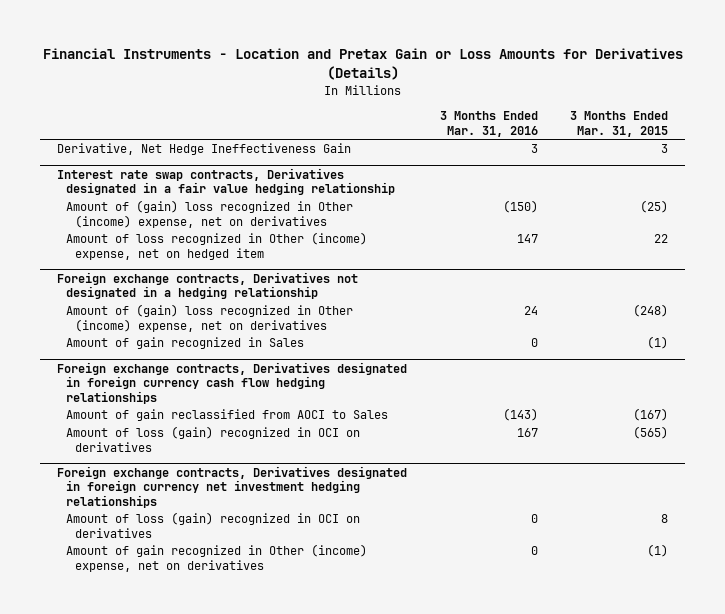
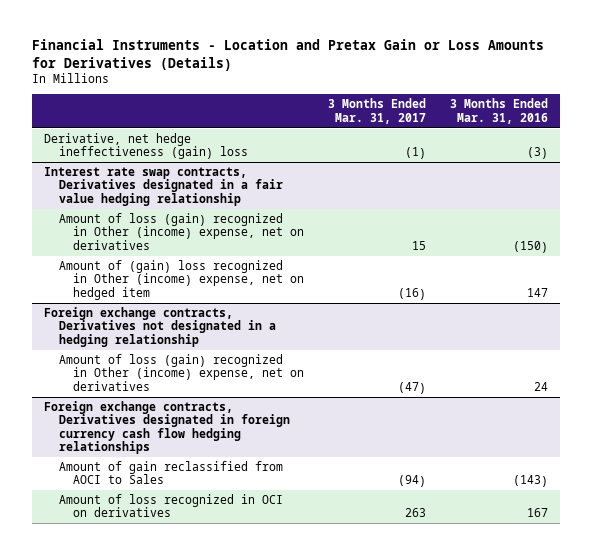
- | 3 Months Ended Mar. 31, 2016 | 3 Months Ended Mar. 31, 2015
+ | 3 Months Ended Mar. 31, 2017 | 3 Months Ended Mar. 31, 2016
- Derivative, Net Hedge Ineffectiveness Gain | 3 | 3
+ Derivative, net hedge ineffectiveness (gain) loss | (1) | (3)
@ Interest rate swap contracts, Derivatives designated in a fair value hedging relationship
- Amount of (gain) loss recognized in Other (income) expense, net on derivatives | (150) | (25)
- Amount of loss recognized in Other (income) expense, net on hedged item | 147 | 22
+ Amount of loss (gain) recognized in Other (income) expense, net on derivatives | 15 | (150)
+ Amount of (gain) loss recognized in Other (income) expense, net on hedged item | (16) | 147
@ Foreign exchange contracts, Derivatives not designated in a hedging relationship
- Amount of (gain) loss recognized in Other (income) expense, net on derivatives | 24 | (248)
- Amount of gain recognized in Sales | 0 | (1)
+ Amount of loss (gain) recognized in Other (income) expense, net on derivatives | (47) | 24
@ Foreign exchange contracts, Derivatives designated in foreign currency cash flow hedging relationships
- Amount of loss (gain) recognized in OCI on derivatives | 167 | (565)
- Foreign exchange contracts, Derivatives designated in foreign currency net investment hedging relationships
- Amount of loss (gain) recognized in OCI on derivatives | 0 | 8
- Amount of gain recognized in Other (income) expense, net on derivatives | 0 | (1)
@ Foreign exchange contracts, Derivatives designated in foreign currency cash flow hedging relationships
+ Amount of loss recognized in OCI on derivatives | 263 | 167

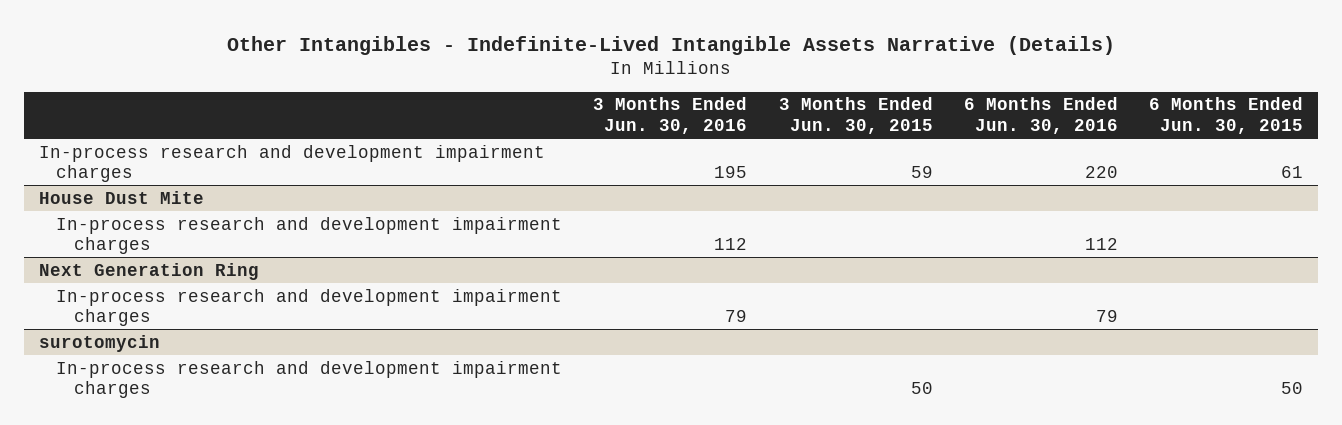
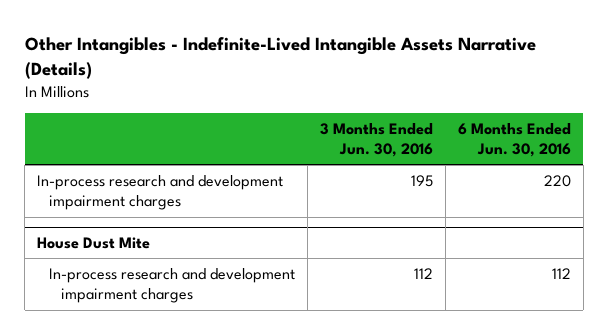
- | 3 Months Ended Jun. 30, 2016 | 3 Months Ended Jun. 30, 2015 | 6 Months Ended Jun. 30, 2016 | 6 Months Ended Jun. 30, 2015
+ | 3 Months Ended Jun. 30, 2016 | 6 Months Ended Jun. 30, 2016
- Next Generation Ring
- In-process research and development impairment charges | 79 | | 79 |
- surotomycin
- In-process research and development impairment charges | | 50 | | 50

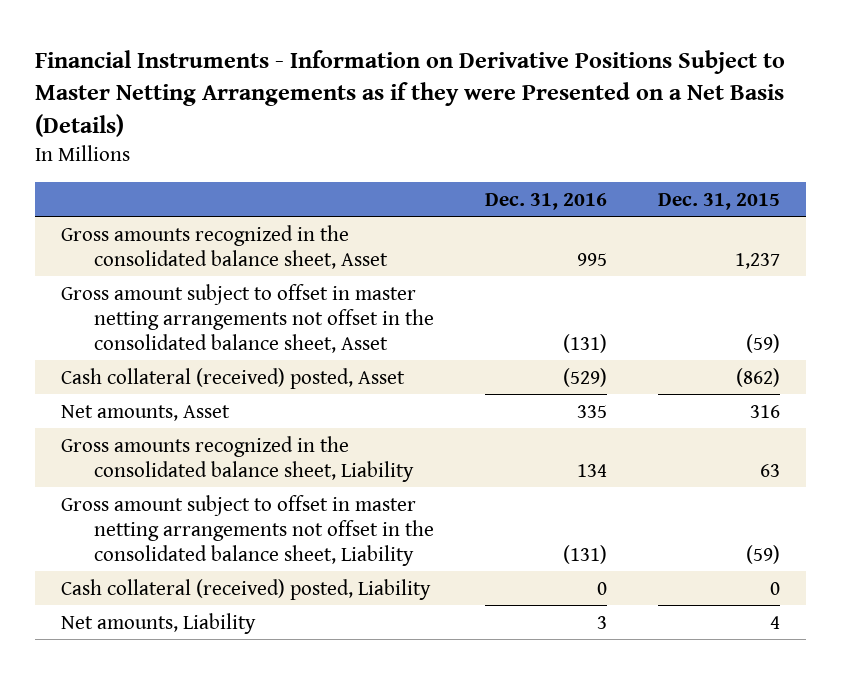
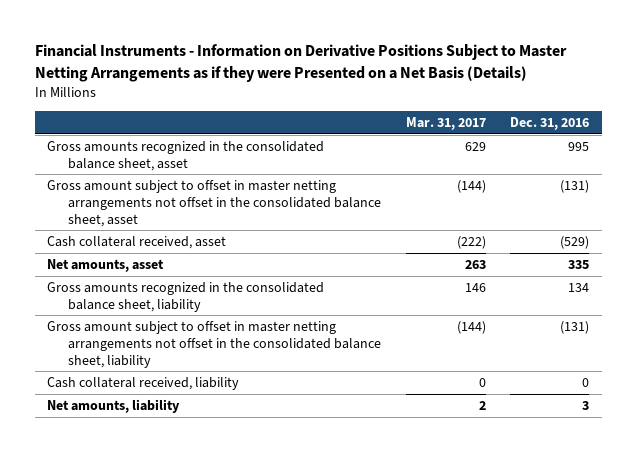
- | Dec. 31, 2016 | Dec. 31, 2015
+ | Mar. 31, 2017 | Dec. 31, 2016
- Gross amounts recognized in the consolidated balance sheet, Asset | 995 | 1,237
- Gross amount subject to offset in master netting arrangements not offset in the consolidated balance sheet, Asset | (131) | (59)
- Cash collateral (received) posted, Asset | (529) | (862)
- Net amounts, Asset | 335 | 316
- Gross amounts recognized in the consolidated balance sheet, Liability | 134 | 63
- Gross amount subject to offset in master netting arrangements not offset in the consolidated balance sheet, Liability | (131) | (59)
- Cash collateral (received) posted, Liability | 0 | 0
- Net amounts, Liability | 3 | 4
+ Gross amounts recognized in the consolidated balance sheet, asset | 629 | 995
+ Gross amount subject to offset in master netting arrangements not offset in the consolidated balance sheet, asset | (144) | (131)
+ Cash collateral received, asset | (222) | (529)
+ Net amounts, asset | 263 | 335
+ Gross amounts recognized in the consolidated balance sheet, liability | 146 | 134
+ Gross amount subject to offset in master netting arrangements not offset in the consolidated balance sheet, liability | (144) | (131)
+ Cash collateral received, liability | 0 | 0
+ Net amounts, liability | 2 | 3

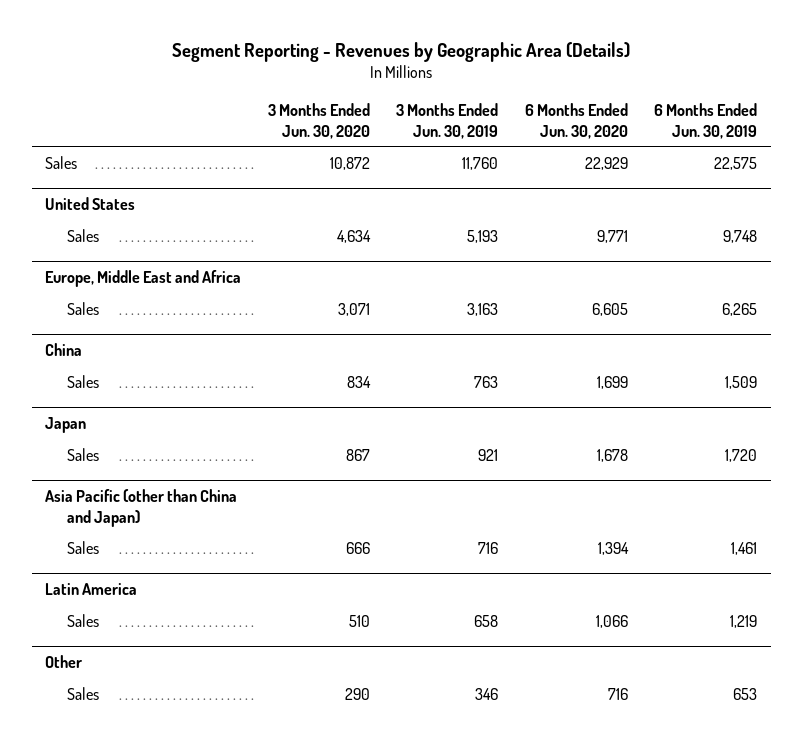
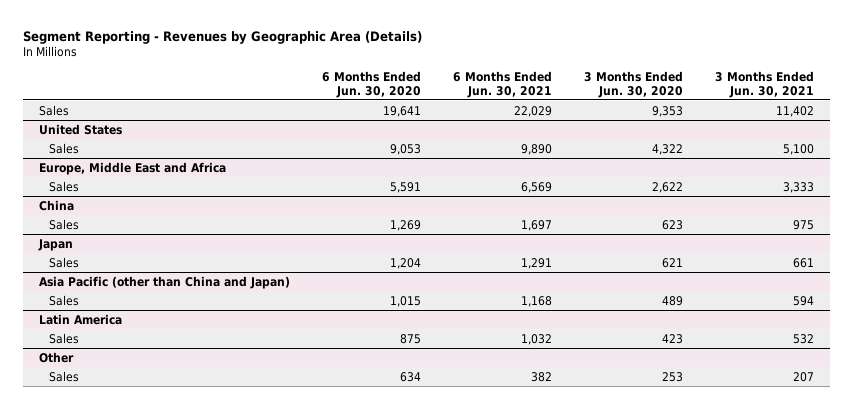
- | 3 Months Ended Jun. 30, 2020 | 3 Months Ended Jun. 30, 2019 | 6 Months Ended Jun. 30, 2020 | 6 Months Ended Jun. 30, 2019
+ | 6 Months Ended Jun. 30, 2020 | 6 Months Ended Jun. 30, 2021 | 3 Months Ended Jun. 30, 2020 | 3 Months Ended Jun. 30, 2021
- Sales | 10,872 | 11,760 | 22,929 | 22,575
+ Sales | 19,641 | 22,029 | 9,353 | 11,402
@ United States
- Sales | 4,634 | 5,193 | 9,771 | 9,748
+ Sales | 9,053 | 9,890 | 4,322 | 5,100
@ Europe, Middle East and Africa
- Sales | 3,071 | 3,163 | 6,605 | 6,265
+ Sales | 5,591 | 6,569 | 2,622 | 3,333
@ China
- Sales | 834 | 763 | 1,699 | 1,509
+ Sales | 1,269 | 1,697 | 623 | 975
@ Japan
- Sales | 867 | 921 | 1,678 | 1,720
+ Sales | 1,204 | 1,291 | 621 | 661
@ Asia Pacific (other than China and Japan)
- Sales | 666 | 716 | 1,394 | 1,461
+ Sales | 1,015 | 1,168 | 489 | 594
@ Latin America
- Sales | 510 | 658 | 1,066 | 1,219
+ Sales | 875 | 1,032 | 423 | 532
@ Other
- Sales | 290 | 346 | 716 | 653
+ Sales | 634 | 382 | 253 | 207

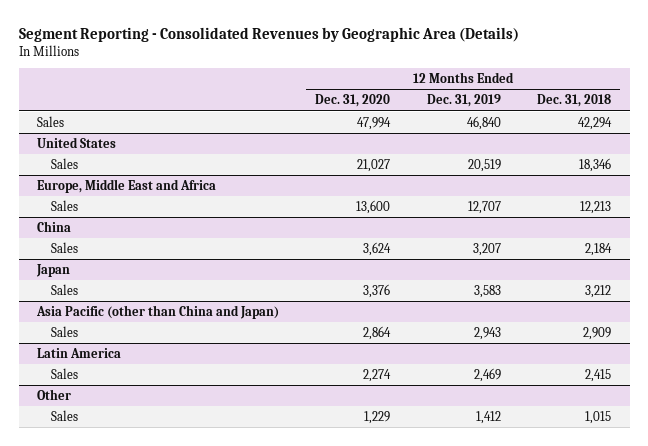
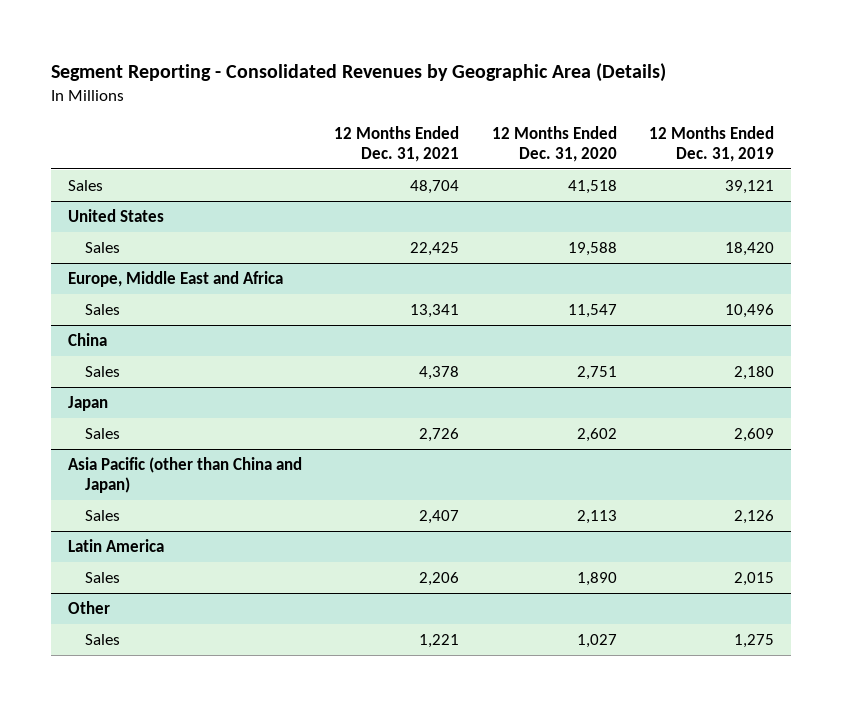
- | 12 Months Ended Dec. 31, 2020 | 12 Months Ended Dec. 31, 2019 | 12 Months Ended Dec. 31, 2018
+ | 12 Months Ended Dec. 31, 2021 | 12 Months Ended Dec. 31, 2020 | 12 Months Ended Dec. 31, 2019
- Sales | 47,994 | 46,840 | 42,294
+ Sales | 48,704 | 41,518 | 39,121
@ United States
- Sales | 21,027 | 20,519 | 18,346
+ Sales | 22,425 | 19,588 | 18,420
@ Europe, Middle East and Africa
- Sales | 13,600 | 12,707 | 12,213
+ Sales | 13,341 | 11,547 | 10,496
@ China
- Sales | 3,624 | 3,207 | 2,184
+ Sales | 4,378 | 2,751 | 2,180
@ Japan
- Sales | 3,376 | 3,583 | 3,212
+ Sales | 2,726 | 2,602 | 2,609
@ Asia Pacific (other than China and Japan)
- Sales | 2,864 | 2,943 | 2,909
+ Sales | 2,407 | 2,113 | 2,126
@ Latin America
- Sales | 2,274 | 2,469 | 2,415
+ Sales | 2,206 | 1,890 | 2,015
@ Other
- Sales | 1,229 | 1,412 | 1,015
+ Sales | 1,221 | 1,027 | 1,275

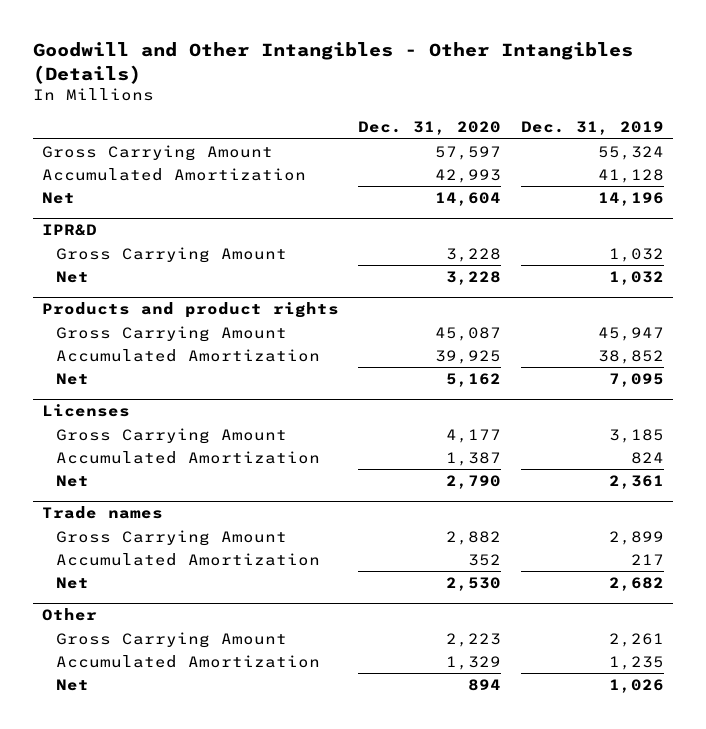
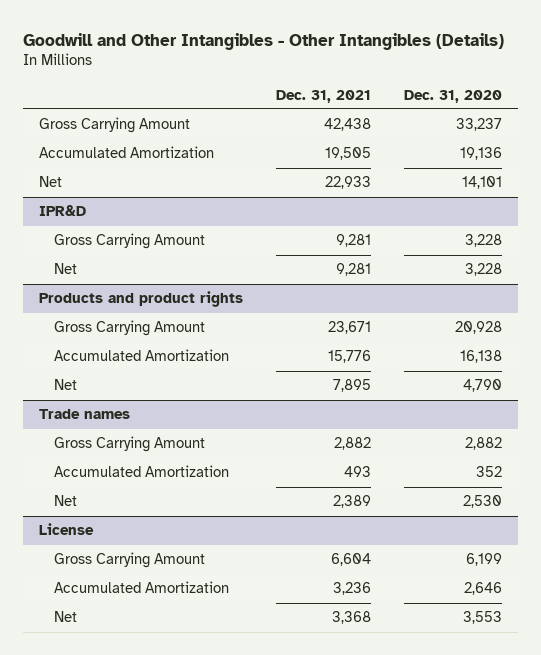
- | Dec. 31, 2020 | Dec. 31, 2019
+ | Dec. 31, 2021 | Dec. 31, 2020
- Gross Carrying Amount | 57,597 | 55,324
- Accumulated Amortization | 42,993 | 41,128
- Net | 14,604 | 14,196
+ Gross Carrying Amount | 42,438 | 33,237
+ Accumulated Amortization | 19,505 | 19,136
+ Net | 22,933 | 14,101
@ Products and product rights
- Gross Carrying Amount | 45,087 | 45,947
- Accumulated Amortization | 39,925 | 38,852
- Net | 5,162 | 7,095
- Licenses
- Gross Carrying Amount | 4,177 | 3,185
- Accumulated Amortization | 1,387 | 824
- Net | 2,790 | 2,361
@ Products and product rights
+ Gross Carrying Amount | 23,671 | 20,928
+ Accumulated Amortization | 15,776 | 16,138
+ Net | 7,895 | 4,790
- Other
- Gross Carrying Amount | 2,223 | 2,261
- Accumulated Amortization | 1,329 | 1,235
- Net | 894 | 1,026
+ License
+ Gross Carrying Amount | 6,604 | 6,199
+ Accumulated Amortization | 3,236 | 2,646
+ Net | 3,368 | 3,553

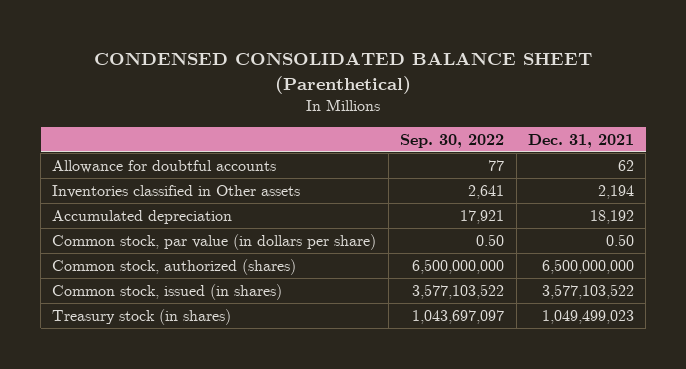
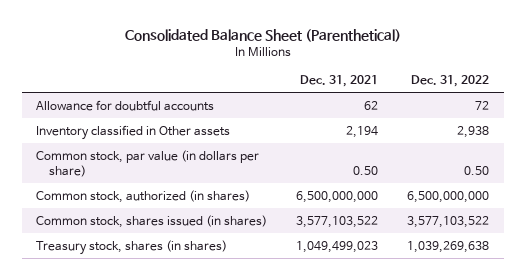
- CONDENSED CONSOLIDATED BALANCE SHEET (Parenthetical)
+ Consolidated Balance Sheet (Parenthetical)
- | Sep. 30, 2022 | Dec. 31, 2021
+ | Dec. 31, 2021 | Dec. 31, 2022
- Inventories classified in Other assets | 2,641 | 2,194
- Accumulated depreciation | 17,921 | 18,192
+ Inventory classified in Other assets | 2,194 | 2,938
- Common stock, authorized (shares) | 6,500,000,000 | 6,500,000,000
- Common stock, issued (in shares) | 3,577,103,522 | 3,577,103,522
- Treasury stock (in shares) | 1,043,697,097 | 1,049,499,023
+ Common stock, authorized (in shares) | 6,500,000,000 | 6,500,000,000
+ Common stock, shares issued (in shares) | 3,577,103,522 | 3,577,103,522
+ Treasury stock, shares (in shares) | 1,049,499,023 | 1,039,269,638

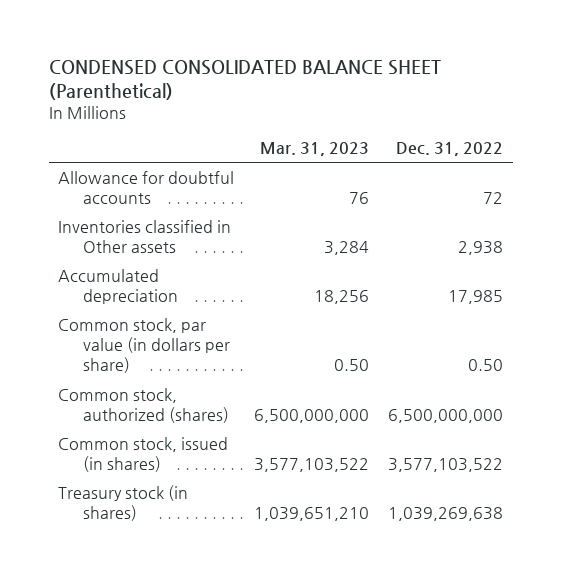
- Consolidated Balance Sheet (Parenthetical)
+ CONDENSED CONSOLIDATED BALANCE SHEET (Parenthetical)
- | Dec. 31, 2021 | Dec. 31, 2022
+ | Mar. 31, 2023 | Dec. 31, 2022
- Inventory classified in Other assets | 2,194 | 2,938
+ Inventories classified in Other assets | 3,284 | 2,938
+ Accumulated depreciation | 18,256 | 17,985
- Common stock, authorized (in shares) | 6,500,000,000 | 6,500,000,000
- Common stock, shares issued (in shares) | 3,577,103,522 | 3,577,103,522
- Treasury stock, shares (in shares) | 1,049,499,023 | 1,039,269,638
+ Common stock, authorized (shares) | 6,500,000,000 | 6,500,000,000
+ Common stock, issued (in shares) | 3,577,103,522 | 3,577,103,522
+ Treasury stock (in shares) | 1,039,651,210 | 1,039,269,638

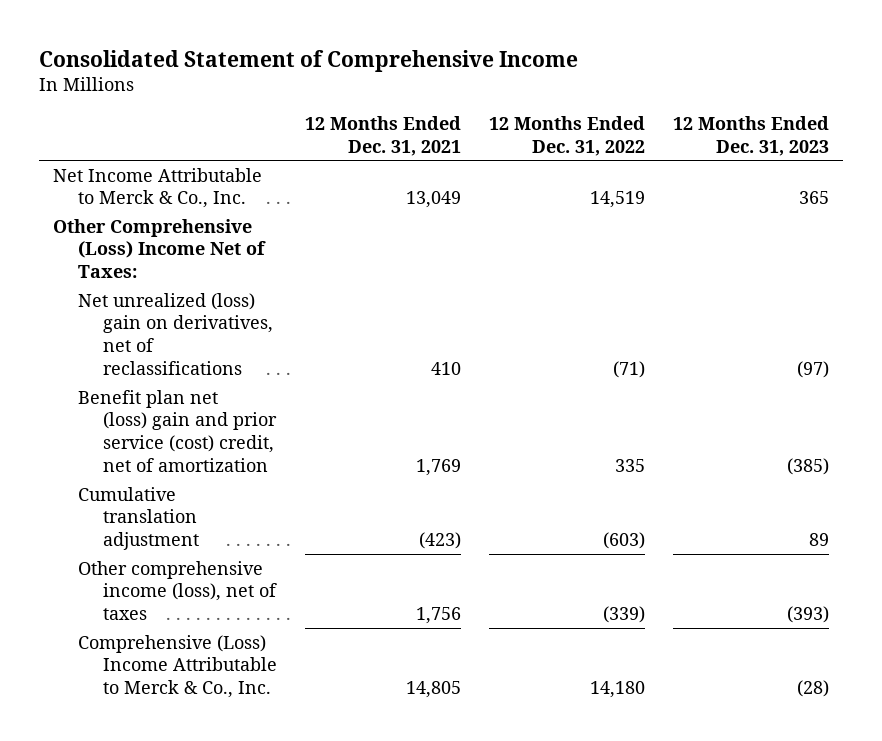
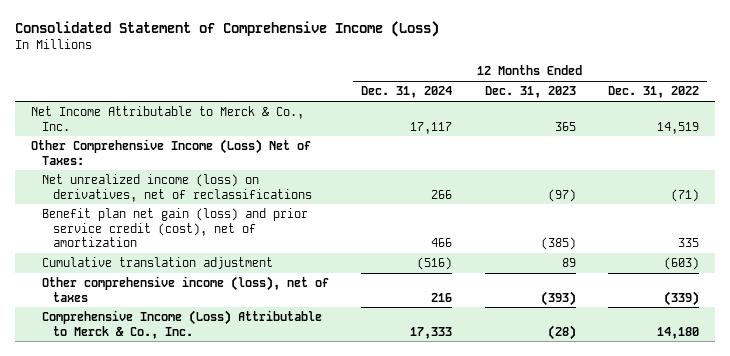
- Consolidated Statement of Comprehensive Income
+ Consolidated Statement of Comprehensive Income (Loss)
- | 12 Months Ended Dec. 31, 2021 | 12 Months Ended Dec. 31, 2022 | 12 Months Ended Dec. 31, 2023
+ | 12 Months Ended Dec. 31, 2024 | 12 Months Ended Dec. 31, 2023 | 12 Months Ended Dec. 31, 2022
- Other Comprehensive (Loss) Income Net of Taxes:
- Net unrealized (loss) gain on derivatives, net of reclassifications | 410 | (71) | (97)
- Benefit plan net (loss) gain and prior service (cost) credit, net of amortization | 1,769 | 335 | (385)
+ Other Comprehensive Income (Loss) Net of Taxes:
+ Net unrealized income (loss) on derivatives, net of reclassifications | 266 | (97) | (71)
+ Benefit plan net gain (loss) and prior service credit (cost), net of amortization | 466 | (385) | 335
- Comprehensive (Loss) Income Attributable to Merck & Co., Inc. | 14,805 | 14,180 | (28)
+ Comprehensive Income (Loss) Attributable to Merck & Co., Inc. | 17,333 | (28) | 14,180

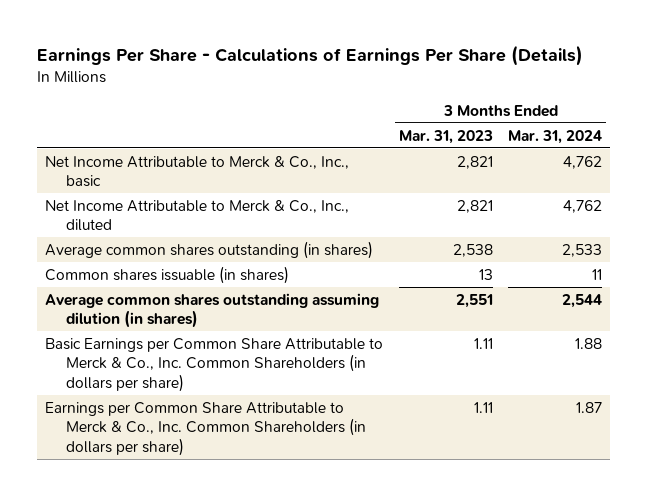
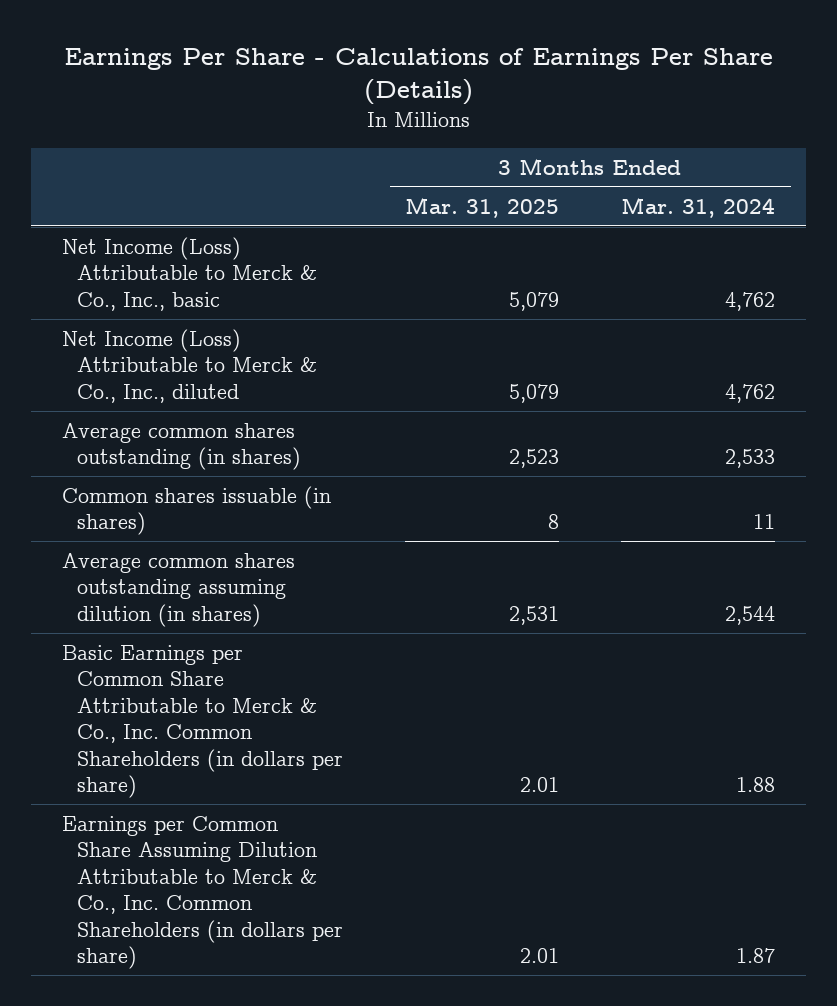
- | 3 Months Ended Mar. 31, 2023 | 3 Months Ended Mar. 31, 2024
+ | 3 Months Ended Mar. 31, 2025 | 3 Months Ended Mar. 31, 2024
- Net Income Attributable to Merck & Co., Inc., basic | 2,821 | 4,762
- Net Income Attributable to Merck & Co., Inc., diluted | 2,821 | 4,762
+ Net Income (Loss) Attributable to Merck & Co., Inc., basic | 5,079 | 4,762
+ Net Income (Loss) Attributable to Merck & Co., Inc., diluted | 5,079 | 4,762
- Earnings per Common Share Attributable to Merck & Co., Inc. Common Shareholders (in dollars per share) | 1.11 | 1.87
+ Earnings per Common Share Assuming Dilution Attributable to Merck & Co., Inc. Common Shareholders (in dollars per share) | 2.01 | 1.87

